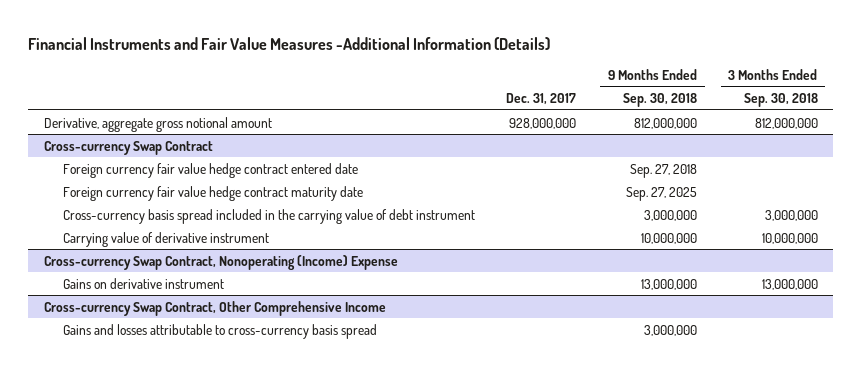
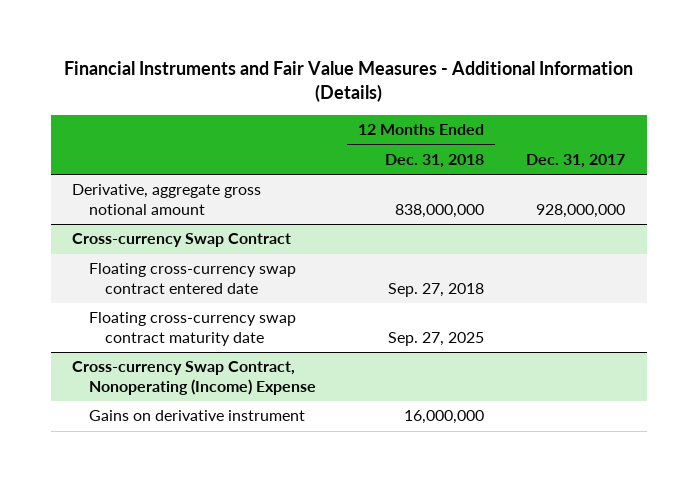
- Financial Instruments and Fair Value Measures -Additional Information (Details)
+ Financial Instruments and Fair Value Measures - Additional Information (Details)
- | Dec. 31, 2017 | 9 Months Ended Sep. 30, 2018 | 3 Months Ended Sep. 30, 2018
+ | 12 Months Ended Dec. 31, 2018 | Dec. 31, 2017
@ Cross-currency Swap Contract
- Foreign currency fair value hedge contract entered date | | Sep. 27, 2018 |
- Foreign currency fair value hedge contract maturity date | | Sep. 27, 2025 |
- Cross-currency basis spread included in the carrying value of debt instrument | | 3,000,000 | 3,000,000
- Carrying value of derivative instrument | | 10,000,000 | 10,000,000
+ Floating cross-currency swap contract entered date | Sep. 27, 2018 |
+ Floating cross-currency swap contract maturity date | Sep. 27, 2025 |
- Cross-currency Swap Contract, Other Comprehensive Income
- Gains and losses attributable to cross-currency basis spread | | 3,000,000 |

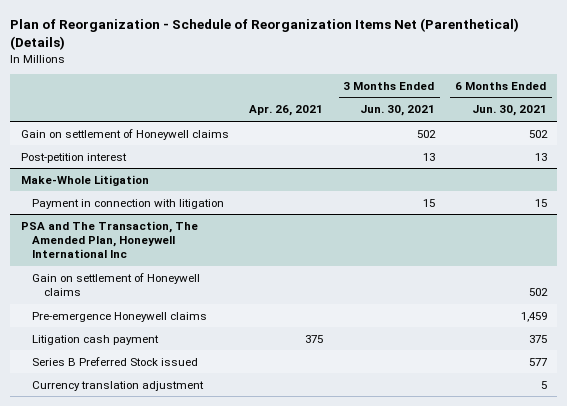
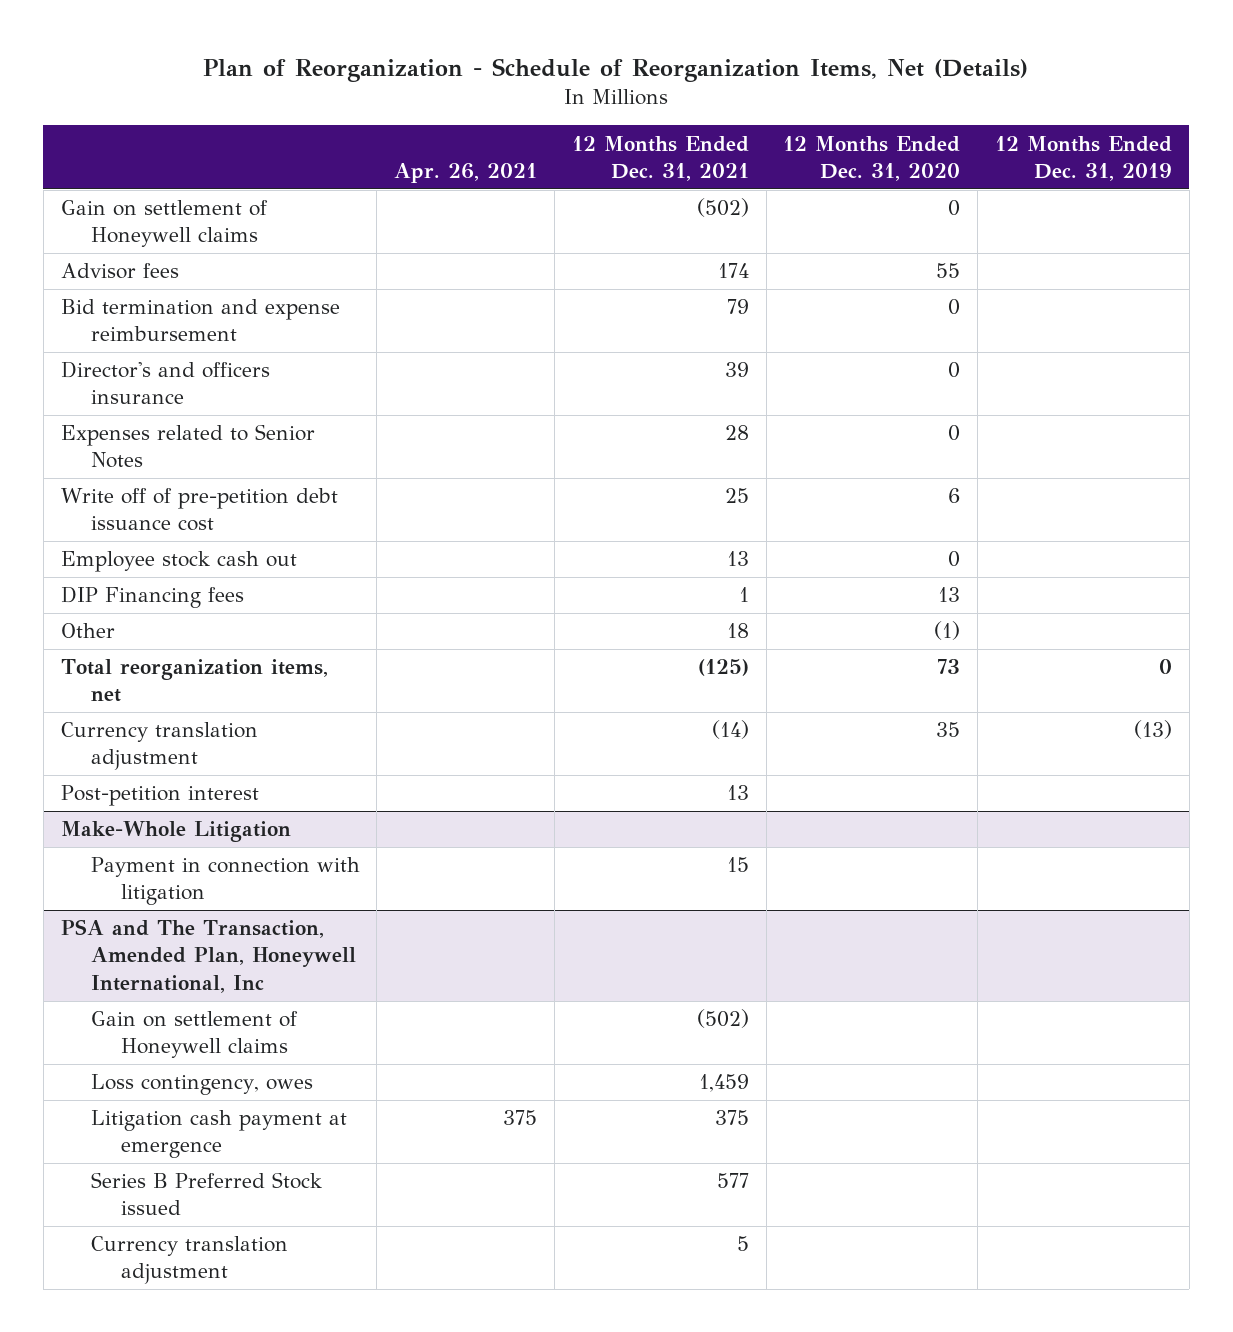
- Plan of Reorganization - Schedule of Reorganization Items Net (Parenthetical) (Details)
+ Plan of Reorganization - Schedule of Reorganization Items, Net (Details)
- | Apr. 26, 2021 | 3 Months Ended Jun. 30, 2021 | 6 Months Ended Jun. 30, 2021
+ | Apr. 26, 2021 | 12 Months Ended Dec. 31, 2021 | 12 Months Ended Dec. 31, 2020 | 12 Months Ended Dec. 31, 2019
+ Advisor fees | | 174 | 55 |
+ Bid termination and expense reimbursement | | 79 | 0 |
+ Director's and officers insurance | | 39 | 0 |
+ Expenses related to Senior Notes | | 28 | 0 |
+ Write off of pre-petition debt issuance cost | | 25 | 6 |
+ Employee stock cash out | | 13 | 0 |
+ DIP Financing fees | | 1 | 13 |
+ Other | | 18 | (1) |
+ Total reorganization items, net | | (125) | 73 | 0
+ Currency translation adjustment | | (14) | 35 | (13)
- PSA and The Transaction, The Amended Plan, Honeywell International Inc
+ PSA and The Transaction, Amended Plan, Honeywell International, Inc
- Pre-emergence Honeywell claims | | | 1,459
- Litigation cash payment | 375 | | 375
+ Loss contingency, owes | | 1,459 | |
+ Litigation cash payment at emergence | 375 | 375 | |

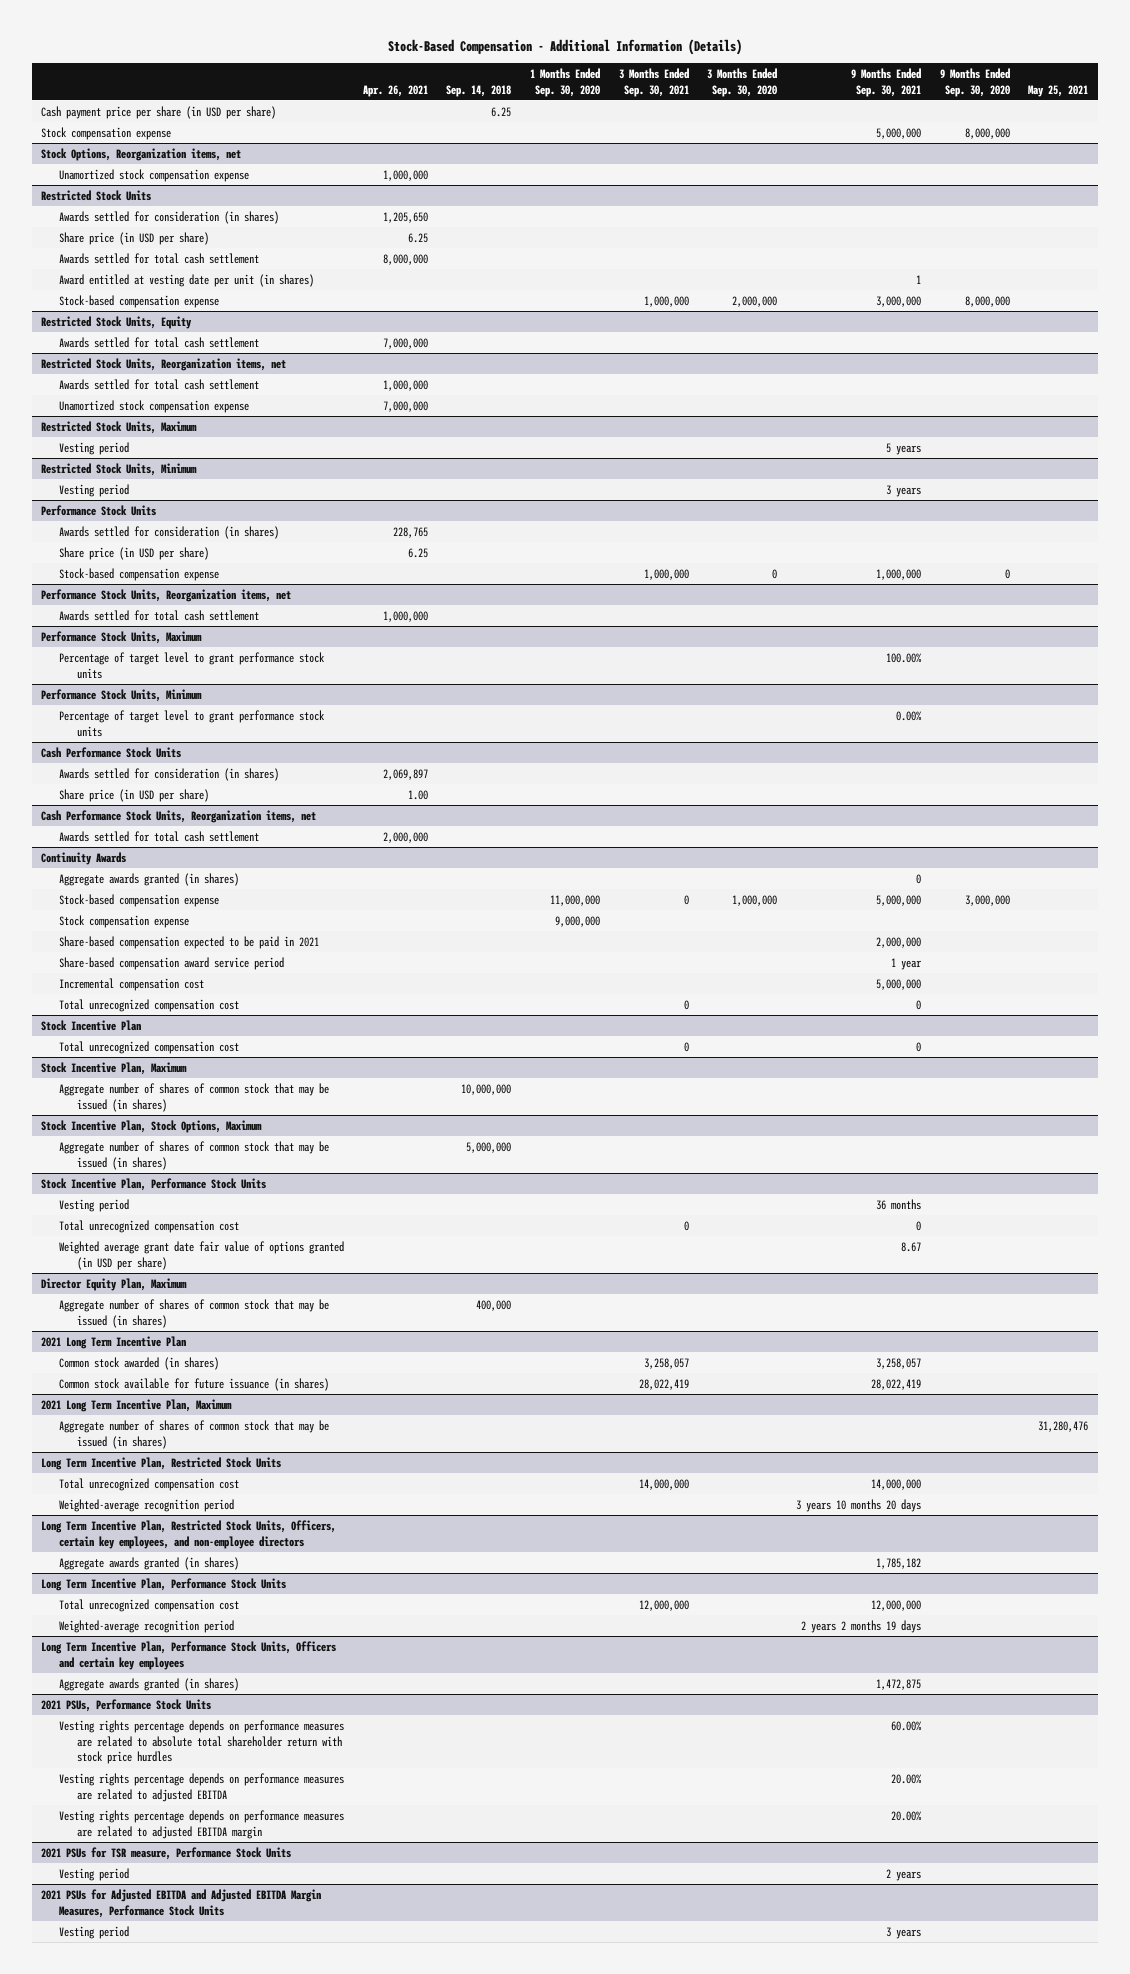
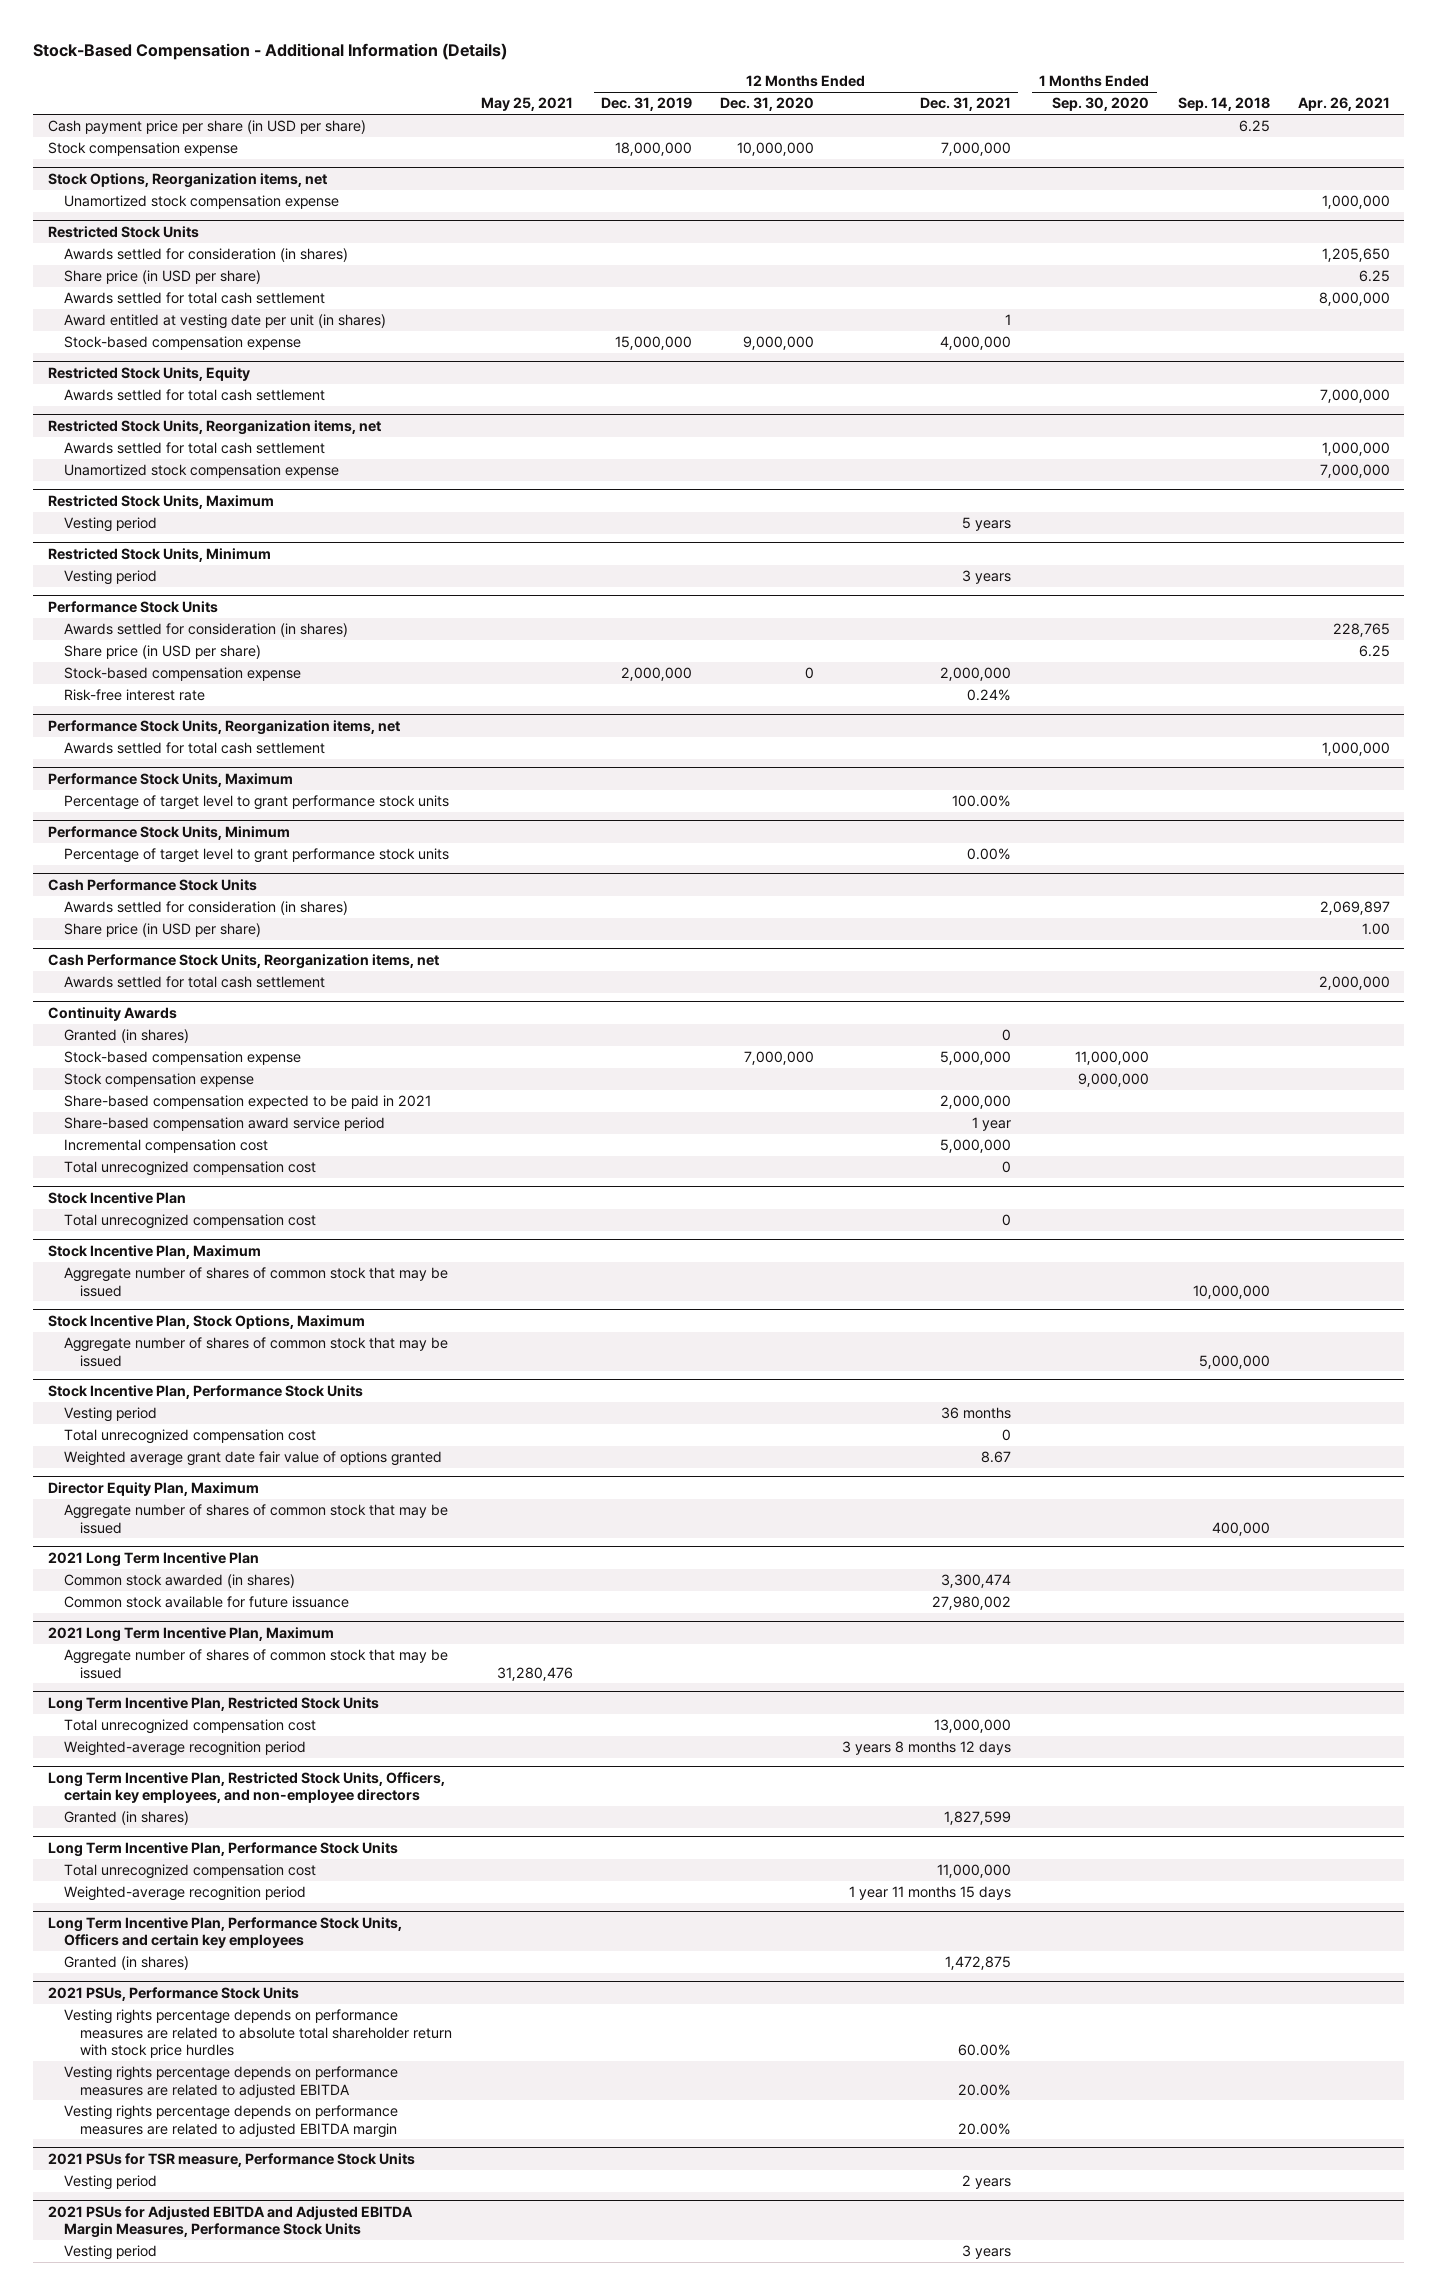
- | Apr. 26, 2021 | Sep. 14, 2018 | 1 Months Ended Sep. 30, 2020 | 3 Months Ended Sep. 30, 2021 | 3 Months Ended Sep. 30, 2020 | 9 Months Ended Sep. 30, 2021 | 9 Months Ended Sep. 30, 2020 | May 25, 2021
+ | May 25, 2021 | 12 Months Ended Dec. 31, 2019 | 12 Months Ended Dec. 31, 2020 | 12 Months Ended Dec. 31, 2021 | 1 Months Ended Sep. 30, 2020 | Sep. 14, 2018 | Apr. 26, 2021
@ Performance Stock Units
+ Risk-free interest rate | | | | 0.24% | | |
@ Continuity Awards
- Aggregate awards granted (in shares) | | | | | | 0 | |
+ Granted (in shares) | | | | 0 | | |
@ Stock Incentive Plan, Maximum
- Aggregate number of shares of common stock that may be issued (in shares) | | 10,000,000 | | | | | |
+ Aggregate number of shares of common stock that may be issued | | | | | | 10,000,000 |
@ Stock Incentive Plan, Stock Options, Maximum
- Aggregate number of shares of common stock that may be issued (in shares) | | 5,000,000 | | | | | |
+ Aggregate number of shares of common stock that may be issued | | | | | | 5,000,000 |
@ Stock Incentive Plan, Performance Stock Units
- Weighted average grant date fair value of options granted (in USD per share) | | | | | | 8.67 | |
+ Weighted average grant date fair value of options granted | | | | 8.67 | | |
@ Director Equity Plan, Maximum
- Aggregate number of shares of common stock that may be issued (in shares) | | 400,000 | | | | | |
+ Aggregate number of shares of common stock that may be issued | | | | | | 400,000 |
@ 2021 Long Term Incentive Plan
- Common stock available for future issuance (in shares) | | | | 28,022,419 | | 28,022,419 | |
+ Common stock available for future issuance | | | | 27,980,002 | | |
@ 2021 Long Term Incentive Plan, Maximum
- Aggregate number of shares of common stock that may be issued (in shares) | | | | | | | | 31,280,476
+ Aggregate number of shares of common stock that may be issued | 31,280,476 | | | | | |
@ Long Term Incentive Plan, Restricted Stock Units, Officers, certain key employees, and non-employee directors
- Aggregate awards granted (in shares) | | | | | | 1,785,182 | |
+ Granted (in shares) | | | | 1,827,599 | | |
@ Long Term Incentive Plan, Performance Stock Units, Officers and certain key employees
- Aggregate awards granted (in shares) | | | | | | 1,472,875 | |
+ Granted (in shares) | | | | 1,472,875 | | |

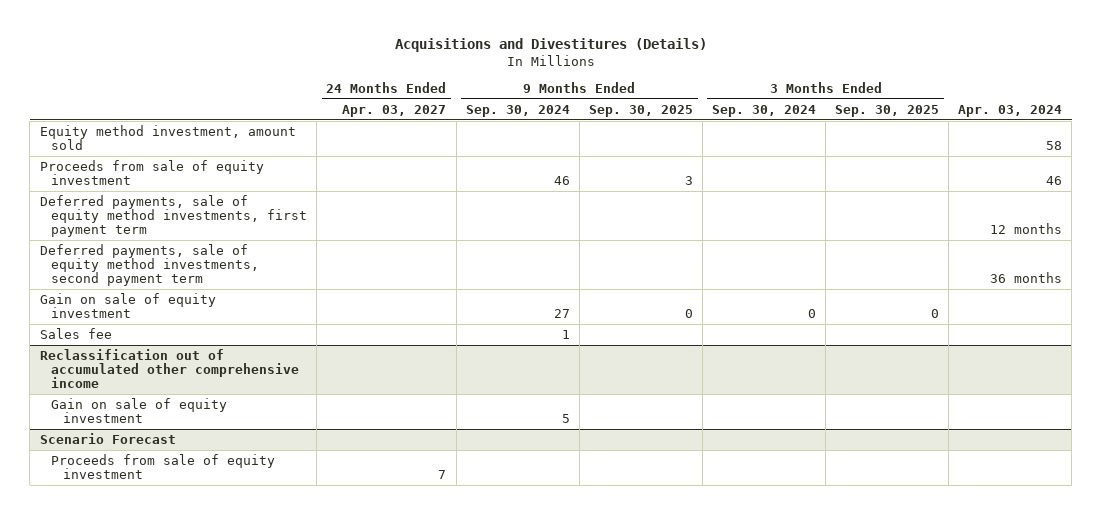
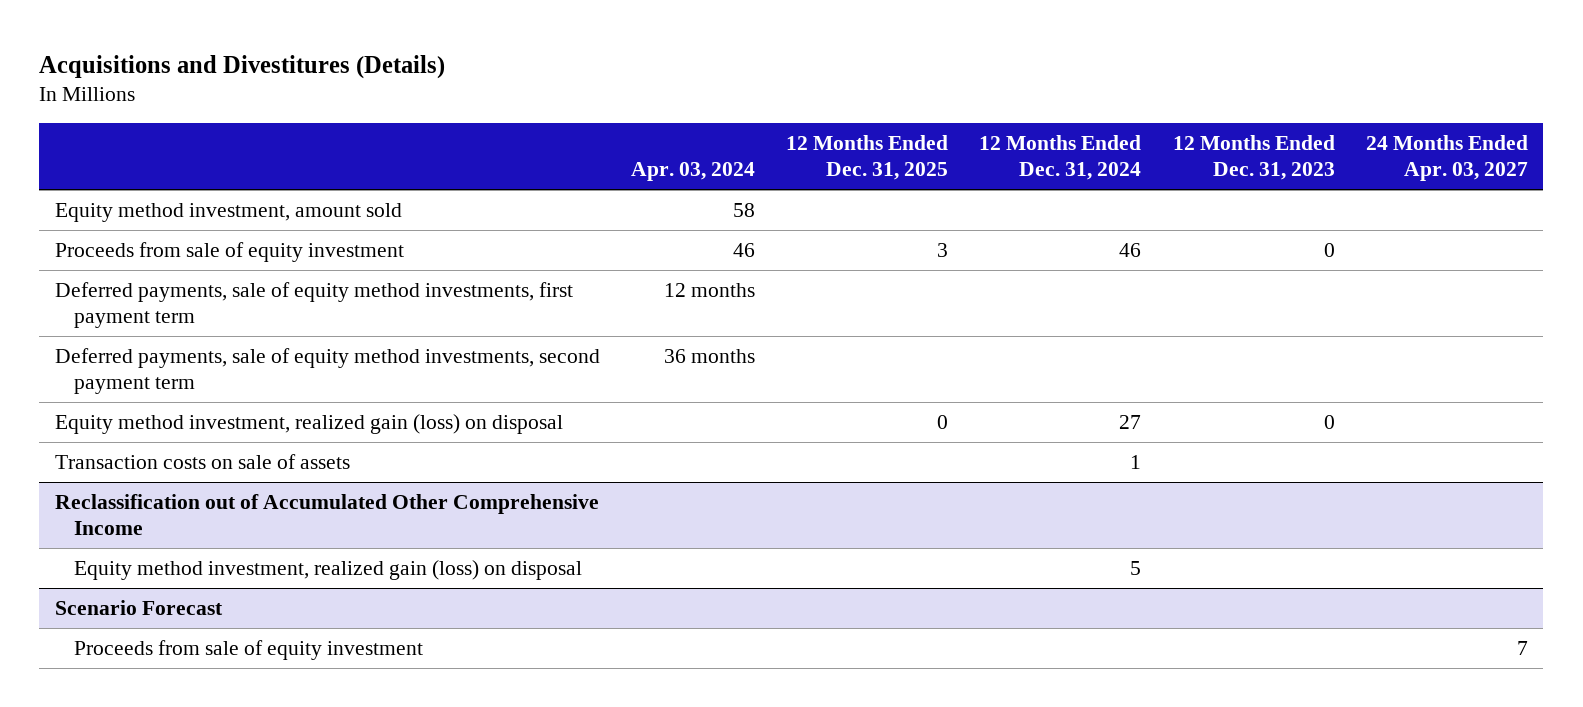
- | 24 Months Ended Apr. 03, 2027 | 9 Months Ended Sep. 30, 2024 | 9 Months Ended Sep. 30, 2025 | 3 Months Ended Sep. 30, 2024 | 3 Months Ended Sep. 30, 2025 | Apr. 03, 2024
+ | Apr. 03, 2024 | 12 Months Ended Dec. 31, 2025 | 12 Months Ended Dec. 31, 2024 | 12 Months Ended Dec. 31, 2023 | 24 Months Ended Apr. 03, 2027
- Gain on sale of equity investment | | 27 | 0 | 0 | 0 |
- Sales fee | | 1 | | | |
- Reclassification out of accumulated other comprehensive income
- Gain on sale of equity investment | | 5 | | | |
+ Equity method investment, realized gain (loss) on disposal | | 0 | 27 | 0 |
+ Transaction costs on sale of assets | | | 1 | |
+ Reclassification out of Accumulated Other Comprehensive Income
+ Equity method investment, realized gain (loss) on disposal | | | 5 | |

